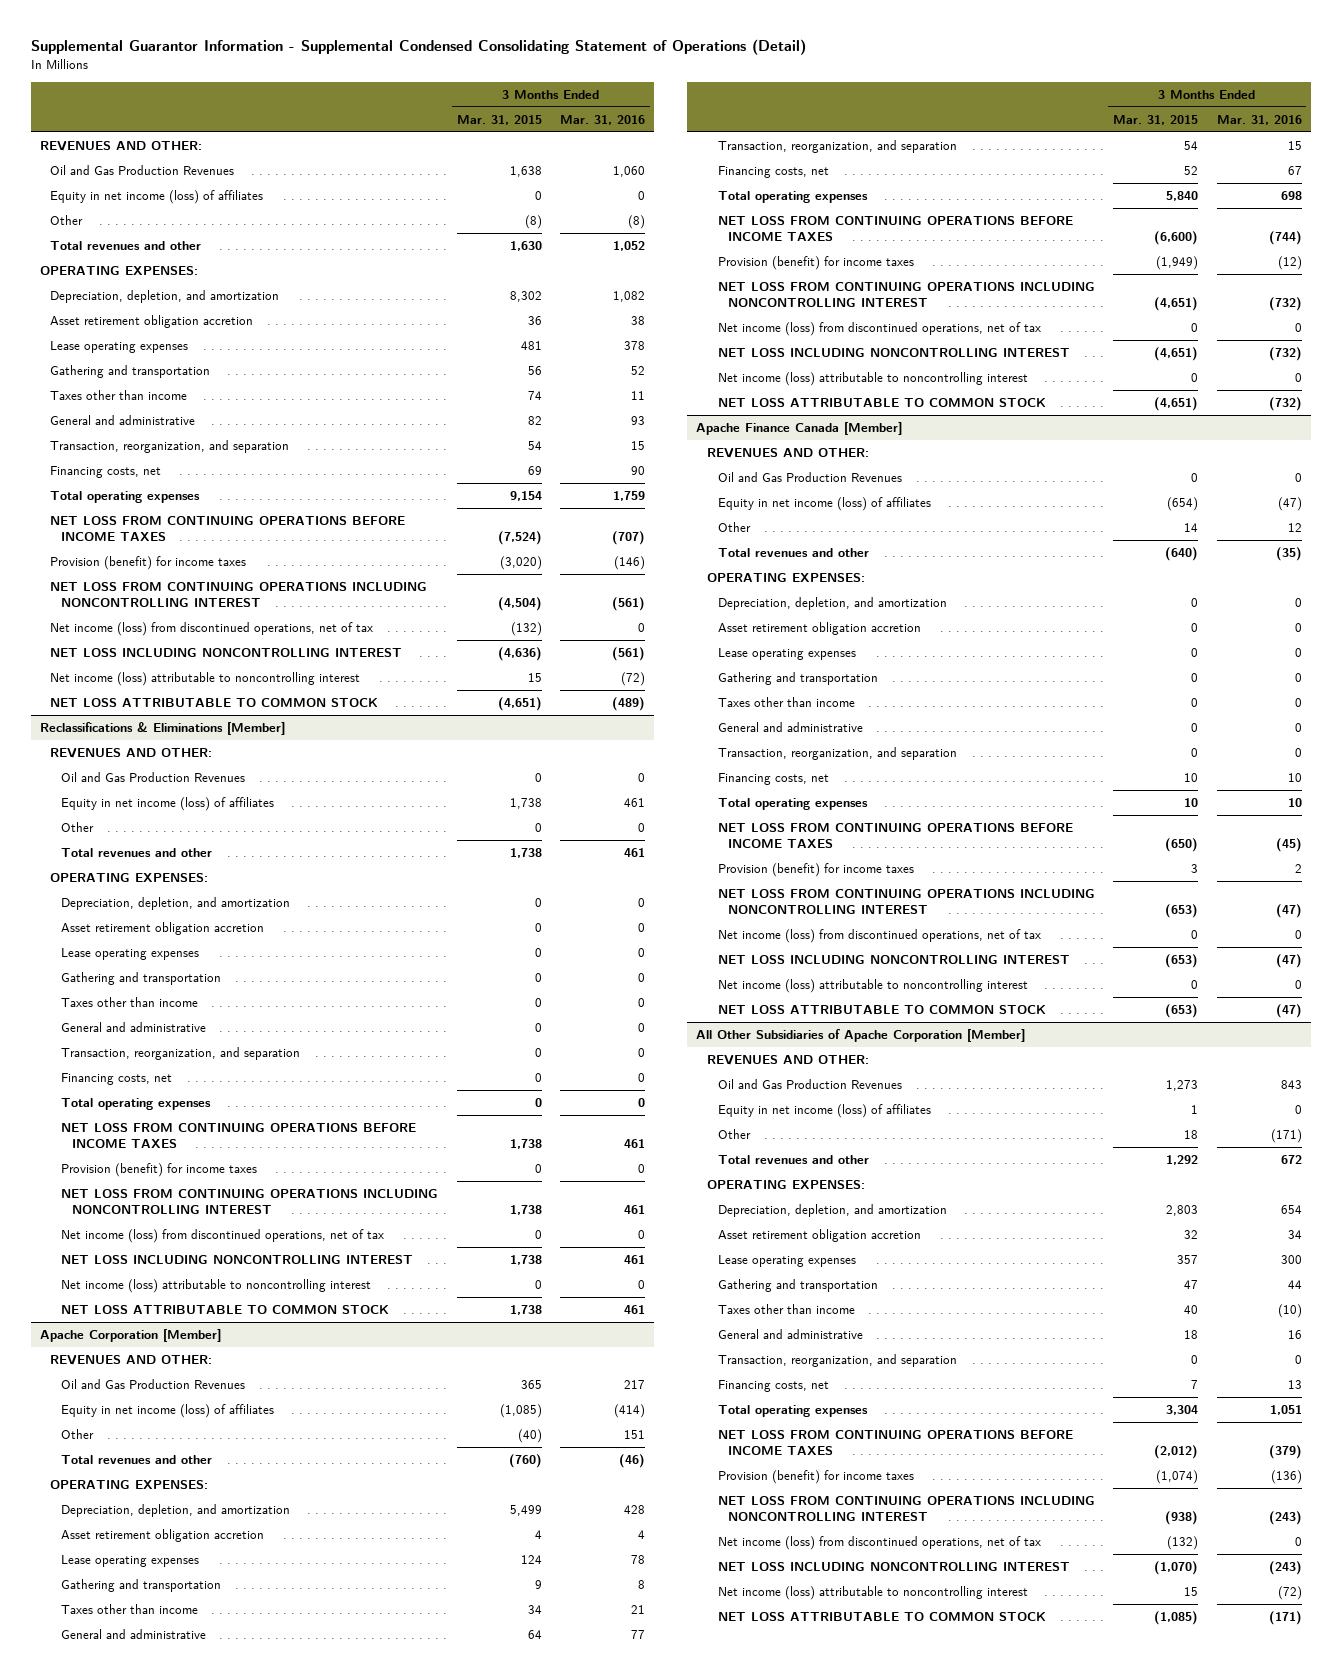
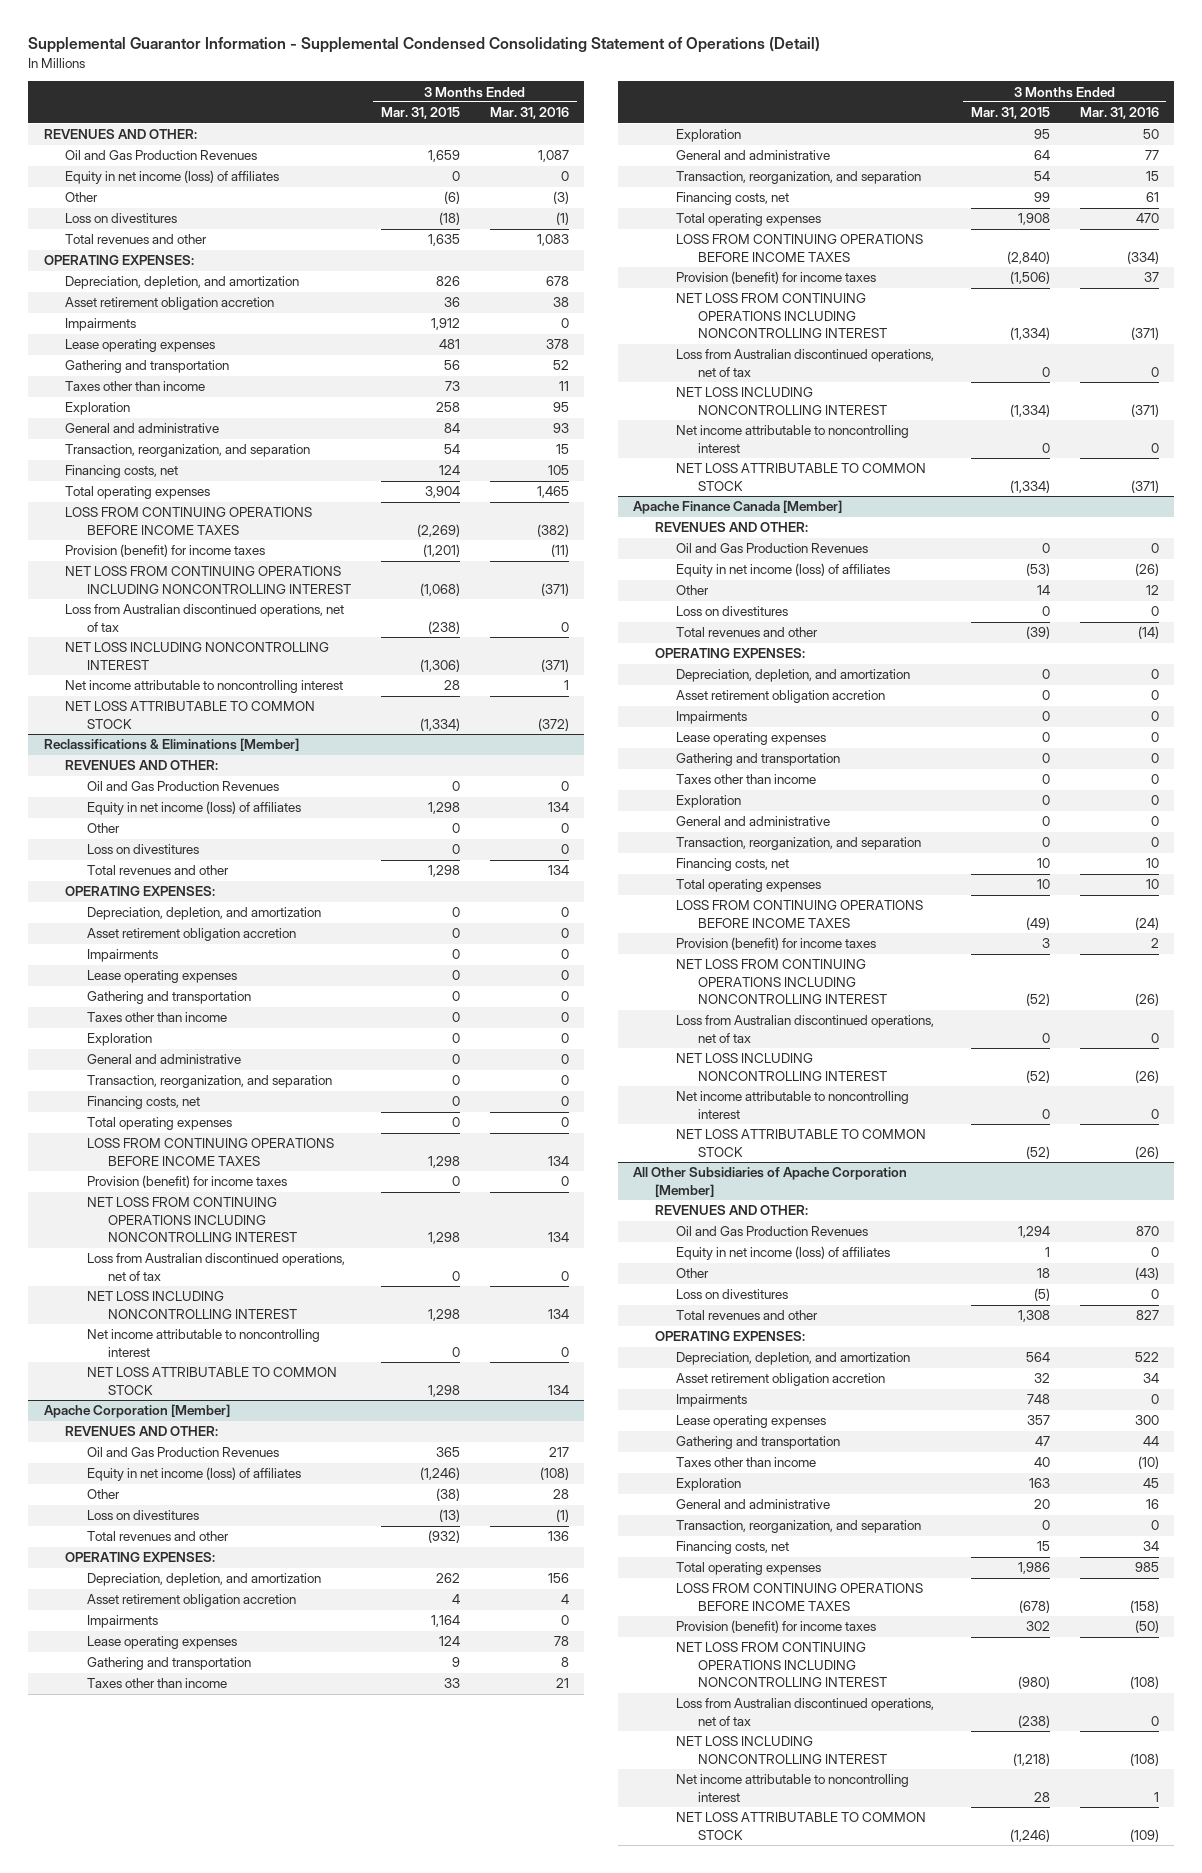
- Oil and Gas Production Revenues | 1,638 | 1,060
+ Oil and Gas Production Revenues | 1,659 | 1,087
- Other | (8) | (8)
- Total revenues and other | 1,630 | 1,052
+ Other | (6) | (3)
+ Loss on divestitures | (18) | (1)
+ Total revenues and other | 1,635 | 1,083
- Depreciation, depletion, and amortization | 8,302 | 1,082
+ Depreciation, depletion, and amortization | 826 | 678
+ Impairments | 1,912 | 0
- Taxes other than income | 74 | 11
- General and administrative | 82 | 93
+ Taxes other than income | 73 | 11
+ Exploration | 258 | 95
+ General and administrative | 84 | 93
- Financing costs, net | 69 | 90
- Total operating expenses | 9,154 | 1,759
- NET LOSS FROM CONTINUING OPERATIONS BEFORE INCOME TAXES | (7,524) | (707)
- Provision (benefit) for income taxes | (3,020) | (146)
- NET LOSS FROM CONTINUING OPERATIONS INCLUDING NONCONTROLLING INTEREST | (4,504) | (561)
- Net income (loss) from discontinued operations, net of tax | (132) | 0
- NET LOSS INCLUDING NONCONTROLLING INTEREST | (4,636) | (561)
- Net income (loss) attributable to noncontrolling interest | 15 | (72)
- NET LOSS ATTRIBUTABLE TO COMMON STOCK | (4,651) | (489)
+ Financing costs, net | 124 | 105
+ Total operating expenses | 3,904 | 1,465
+ LOSS FROM CONTINUING OPERATIONS BEFORE INCOME TAXES | (2,269) | (382)
+ Provision (benefit) for income taxes | (1,201) | (11)
+ NET LOSS FROM CONTINUING OPERATIONS INCLUDING NONCONTROLLING INTEREST | (1,068) | (371)
+ Loss from Australian discontinued operations, net of tax | (238) | 0
+ NET LOSS INCLUDING NONCONTROLLING INTEREST | (1,306) | (371)
+ Net income attributable to noncontrolling interest | 28 | 1
+ NET LOSS ATTRIBUTABLE TO COMMON STOCK | (1,334) | (372)
@ Reclassifications & Eliminations [Member]
- Equity in net income (loss) of affiliates | 1,738 | 461
+ Equity in net income (loss) of affiliates | 1,298 | 134
- Total revenues and other | 1,738 | 461
+ Loss on divestitures | 0 | 0
+ Total revenues and other | 1,298 | 134
+ Impairments | 0 | 0
+ Exploration | 0 | 0
- NET LOSS FROM CONTINUING OPERATIONS BEFORE INCOME TAXES | 1,738 | 461
+ LOSS FROM CONTINUING OPERATIONS BEFORE INCOME TAXES | 1,298 | 134
- NET LOSS FROM CONTINUING OPERATIONS INCLUDING NONCONTROLLING INTEREST | 1,738 | 461
- Net income (loss) from discontinued operations, net of tax | 0 | 0
- NET LOSS INCLUDING NONCONTROLLING INTEREST | 1,738 | 461
- Net income (loss) attributable to noncontrolling interest | 0 | 0
- NET LOSS ATTRIBUTABLE TO COMMON STOCK | 1,738 | 461
+ NET LOSS FROM CONTINUING OPERATIONS INCLUDING NONCONTROLLING INTEREST | 1,298 | 134
+ Loss from Australian discontinued operations, net of tax | 0 | 0
+ NET LOSS INCLUDING NONCONTROLLING INTEREST | 1,298 | 134
+ Net income attributable to noncontrolling interest | 0 | 0
+ NET LOSS ATTRIBUTABLE TO COMMON STOCK | 1,298 | 134
@ Apache Corporation [Member]
- Equity in net income (loss) of affiliates | (1,085) | (414)
- Other | (40) | 151
- Total revenues and other | (760) | (46)
+ Equity in net income (loss) of affiliates | (1,246) | (108)
+ Other | (38) | 28
+ Loss on divestitures | (13) | (1)
+ Total revenues and other | (932) | 136
- Depreciation, depletion, and amortization | 5,499 | 428
+ Depreciation, depletion, and amortization | 262 | 156
+ Impairments | 1,164 | 0
- Taxes other than income | 34 | 21
+ Taxes other than income | 33 | 21
+ Exploration | 95 | 50
- Financing costs, net | 52 | 67
- Total operating expenses | 5,840 | 698
- NET LOSS FROM CONTINUING OPERATIONS BEFORE INCOME TAXES | (6,600) | (744)
- Provision (benefit) for income taxes | (1,949) | (12)
- NET LOSS FROM CONTINUING OPERATIONS INCLUDING NONCONTROLLING INTEREST | (4,651) | (732)
- Net income (loss) from discontinued operations, net of tax | 0 | 0
- NET LOSS INCLUDING NONCONTROLLING INTEREST | (4,651) | (732)
- Net income (loss) attributable to noncontrolling interest | 0 | 0
- NET LOSS ATTRIBUTABLE TO COMMON STOCK | (4,651) | (732)
+ Financing costs, net | 99 | 61
+ Total operating expenses | 1,908 | 470
+ LOSS FROM CONTINUING OPERATIONS BEFORE INCOME TAXES | (2,840) | (334)
+ Provision (benefit) for income taxes | (1,506) | 37
+ NET LOSS FROM CONTINUING OPERATIONS INCLUDING NONCONTROLLING INTEREST | (1,334) | (371)
+ Loss from Australian discontinued operations, net of tax | 0 | 0
+ NET LOSS INCLUDING NONCONTROLLING INTEREST | (1,334) | (371)
+ Net income attributable to noncontrolling interest | 0 | 0
+ NET LOSS ATTRIBUTABLE TO COMMON STOCK | (1,334) | (371)
@ Apache Finance Canada [Member]
- Equity in net income (loss) of affiliates | (654) | (47)
+ Equity in net income (loss) of affiliates | (53) | (26)
- Total revenues and other | (640) | (35)
+ Loss on divestitures | 0 | 0
+ Total revenues and other | (39) | (14)
+ Impairments | 0 | 0
+ Exploration | 0 | 0
- NET LOSS FROM CONTINUING OPERATIONS BEFORE INCOME TAXES | (650) | (45)
+ LOSS FROM CONTINUING OPERATIONS BEFORE INCOME TAXES | (49) | (24)
- NET LOSS FROM CONTINUING OPERATIONS INCLUDING NONCONTROLLING INTEREST | (653) | (47)
- Net income (loss) from discontinued operations, net of tax | 0 | 0
- NET LOSS INCLUDING NONCONTROLLING INTEREST | (653) | (47)
- Net income (loss) attributable to noncontrolling interest | 0 | 0
- NET LOSS ATTRIBUTABLE TO COMMON STOCK | (653) | (47)
+ NET LOSS FROM CONTINUING OPERATIONS INCLUDING NONCONTROLLING INTEREST | (52) | (26)
+ Loss from Australian discontinued operations, net of tax | 0 | 0
+ NET LOSS INCLUDING NONCONTROLLING INTEREST | (52) | (26)
+ Net income attributable to noncontrolling interest | 0 | 0
+ NET LOSS ATTRIBUTABLE TO COMMON STOCK | (52) | (26)
@ All Other Subsidiaries of Apache Corporation [Member]
- Oil and Gas Production Revenues | 1,273 | 843
+ Oil and Gas Production Revenues | 1,294 | 870
- Other | 18 | (171)
- Total revenues and other | 1,292 | 672
+ Other | 18 | (43)
+ Loss on divestitures | (5) | 0
+ Total revenues and other | 1,308 | 827
- Depreciation, depletion, and amortization | 2,803 | 654
+ Depreciation, depletion, and amortization | 564 | 522
+ Impairments | 748 | 0
- General and administrative | 18 | 16
+ Exploration | 163 | 45
+ General and administrative | 20 | 16
- Financing costs, net | 7 | 13
- Total operating expenses | 3,304 | 1,051
- NET LOSS FROM CONTINUING OPERATIONS BEFORE INCOME TAXES | (2,012) | (379)
- Provision (benefit) for income taxes | (1,074) | (136)
- NET LOSS FROM CONTINUING OPERATIONS INCLUDING NONCONTROLLING INTEREST | (938) | (243)
- Net income (loss) from discontinued operations, net of tax | (132) | 0
- NET LOSS INCLUDING NONCONTROLLING INTEREST | (1,070) | (243)
- Net income (loss) attributable to noncontrolling interest | 15 | (72)
- NET LOSS ATTRIBUTABLE TO COMMON STOCK | (1,085) | (171)
+ Financing costs, net | 15 | 34
+ Total operating expenses | 1,986 | 985
+ LOSS FROM CONTINUING OPERATIONS BEFORE INCOME TAXES | (678) | (158)
+ Provision (benefit) for income taxes | 302 | (50)
+ NET LOSS FROM CONTINUING OPERATIONS INCLUDING NONCONTROLLING INTEREST | (980) | (108)
+ Loss from Australian discontinued operations, net of tax | (238) | 0
+ NET LOSS INCLUDING NONCONTROLLING INTEREST | (1,218) | (108)
+ Net income attributable to noncontrolling interest | 28 | 1
+ NET LOSS ATTRIBUTABLE TO COMMON STOCK | (1,246) | (109)

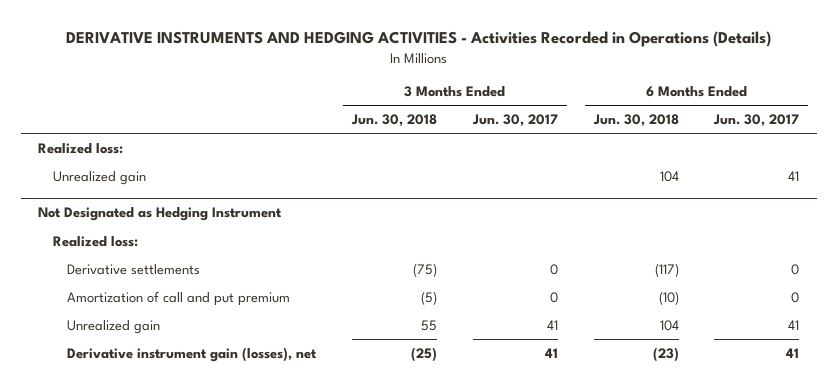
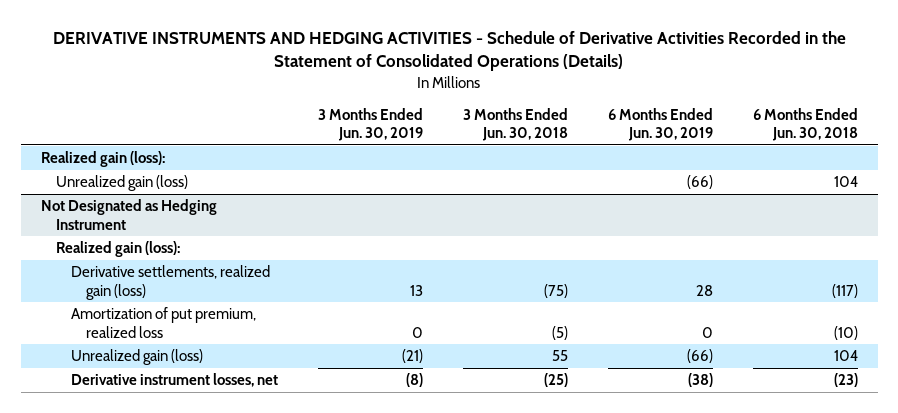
- DERIVATIVE INSTRUMENTS AND HEDGING ACTIVITIES - Activities Recorded in Operations (Details)
+ DERIVATIVE INSTRUMENTS AND HEDGING ACTIVITIES - Schedule of Derivative Activities Recorded in the Statement of Consolidated Operations (Details)
- | 3 Months Ended Jun. 30, 2018 | 3 Months Ended Jun. 30, 2017 | 6 Months Ended Jun. 30, 2018 | 6 Months Ended Jun. 30, 2017
+ | 3 Months Ended Jun. 30, 2019 | 3 Months Ended Jun. 30, 2018 | 6 Months Ended Jun. 30, 2019 | 6 Months Ended Jun. 30, 2018
- Realized loss:
- Unrealized gain | | | 104 | 41
+ Realized gain (loss):
+ Unrealized gain (loss) | | | (66) | 104
@ Not Designated as Hedging Instrument
- Realized loss:
- Derivative settlements | (75) | 0 | (117) | 0
- Amortization of call and put premium | (5) | 0 | (10) | 0
- Unrealized gain | 55 | 41 | 104 | 41
- Derivative instrument gain (losses), net | (25) | 41 | (23) | 41
+ Realized gain (loss):
+ Derivative settlements, realized gain (loss) | 13 | (75) | 28 | (117)
+ Amortization of put premium, realized loss | 0 | (5) | 0 | (10)
+ Unrealized gain (loss) | (21) | 55 | (66) | 104
+ Derivative instrument losses, net | (8) | (25) | (38) | (23)

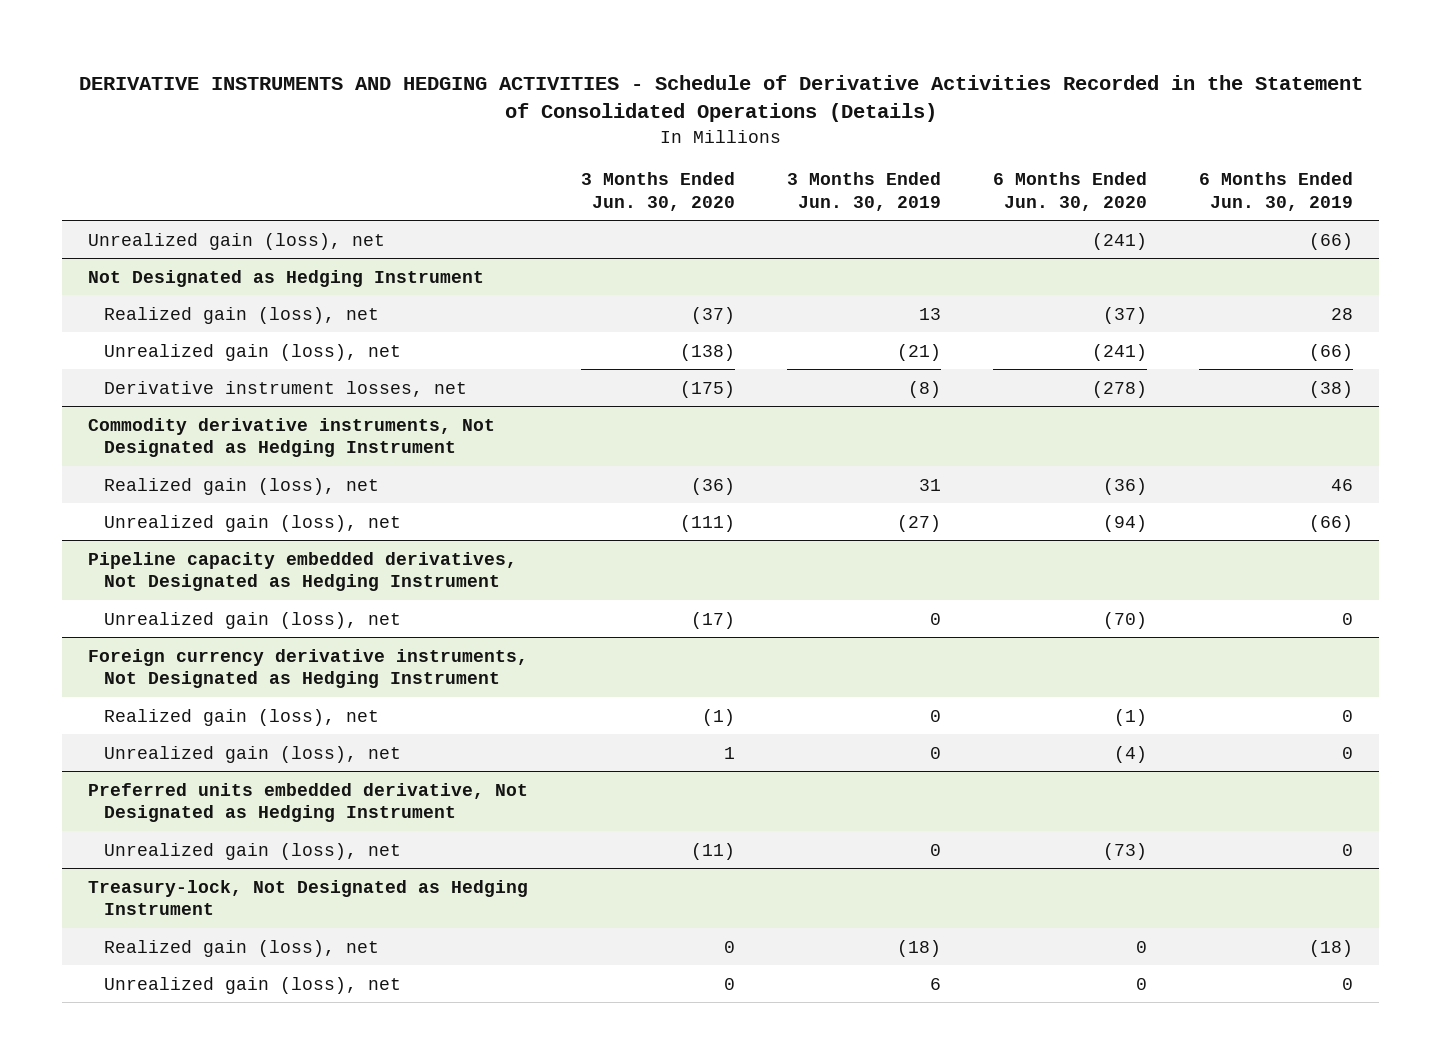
- | 3 Months Ended Jun. 30, 2019 | 3 Months Ended Jun. 30, 2018 | 6 Months Ended Jun. 30, 2019 | 6 Months Ended Jun. 30, 2018
+ | 3 Months Ended Jun. 30, 2020 | 3 Months Ended Jun. 30, 2019 | 6 Months Ended Jun. 30, 2020 | 6 Months Ended Jun. 30, 2019
- Realized gain (loss):
- Unrealized gain (loss) | | | (66) | 104
+ Unrealized gain (loss), net | | | (241) | (66)
@ Not Designated as Hedging Instrument
- Realized gain (loss):
- Derivative settlements, realized gain (loss) | 13 | (75) | 28 | (117)
- Amortization of put premium, realized loss | 0 | (5) | 0 | (10)
- Unrealized gain (loss) | (21) | 55 | (66) | 104
+ Realized gain (loss), net | (37) | 13 | (37) | 28
+ Unrealized gain (loss), net | (138) | (21) | (241) | (66)
+ Commodity derivative instruments, Not Designated as Hedging Instrument
+ Realized gain (loss), net | (36) | 31 | (36) | 46
+ Unrealized gain (loss), net | (111) | (27) | (94) | (66)
+ Pipeline capacity embedded derivatives, Not Designated as Hedging Instrument
+ Unrealized gain (loss), net | (17) | 0 | (70) | 0
+ Foreign currency derivative instruments, Not Designated as Hedging Instrument
+ Realized gain (loss), net | (1) | 0 | (1) | 0
+ Unrealized gain (loss), net | 1 | 0 | (4) | 0
+ Preferred units embedded derivative, Not Designated as Hedging Instrument
+ Unrealized gain (loss), net | (11) | 0 | (73) | 0
+ Treasury-lock, Not Designated as Hedging Instrument
+ Realized gain (loss), net | 0 | (18) | 0 | (18)
+ Unrealized gain (loss), net | 0 | 6 | 0 | 0

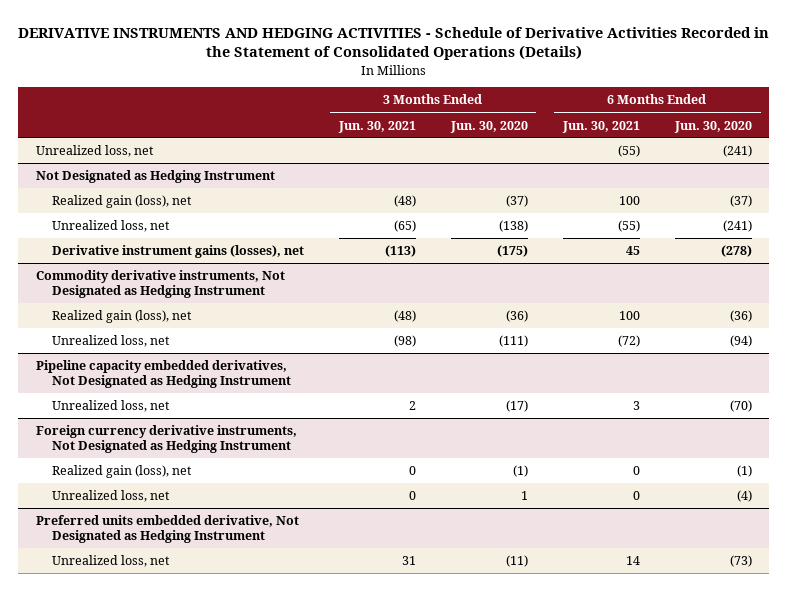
- | 3 Months Ended Jun. 30, 2020 | 3 Months Ended Jun. 30, 2019 | 6 Months Ended Jun. 30, 2020 | 6 Months Ended Jun. 30, 2019
+ | 3 Months Ended Jun. 30, 2021 | 3 Months Ended Jun. 30, 2020 | 6 Months Ended Jun. 30, 2021 | 6 Months Ended Jun. 30, 2020
- Unrealized gain (loss), net | | | (241) | (66)
+ Unrealized loss, net | | | (55) | (241)
@ Not Designated as Hedging Instrument
- Unrealized gain (loss), net | (138) | (21) | (241) | (66)
- Derivative instrument losses, net | (175) | (8) | (278) | (38)
+ Unrealized loss, net | (65) | (138) | (55) | (241)
+ Derivative instrument gains (losses), net | (113) | (175) | 45 | (278)
@ Commodity derivative instruments, Not Designated as Hedging Instrument
- Unrealized gain (loss), net | (111) | (27) | (94) | (66)
+ Unrealized loss, net | (98) | (111) | (72) | (94)
@ Pipeline capacity embedded derivatives, Not Designated as Hedging Instrument
- Unrealized gain (loss), net | (17) | 0 | (70) | 0
+ Unrealized loss, net | 2 | (17) | 3 | (70)
@ Foreign currency derivative instruments, Not Designated as Hedging Instrument
- Unrealized gain (loss), net | 1 | 0 | (4) | 0
+ Unrealized loss, net | 0 | 1 | 0 | (4)
@ Preferred units embedded derivative, Not Designated as Hedging Instrument
- Unrealized gain (loss), net | (11) | 0 | (73) | 0
- Treasury-lock, Not Designated as Hedging Instrument
- Realized gain (loss), net | 0 | (18) | 0 | (18)
- Unrealized gain (loss), net | 0 | 6 | 0 | 0
@ Preferred units embedded derivative, Not Designated as Hedging Instrument
+ Unrealized loss, net | 31 | (11) | 14 | (73)

